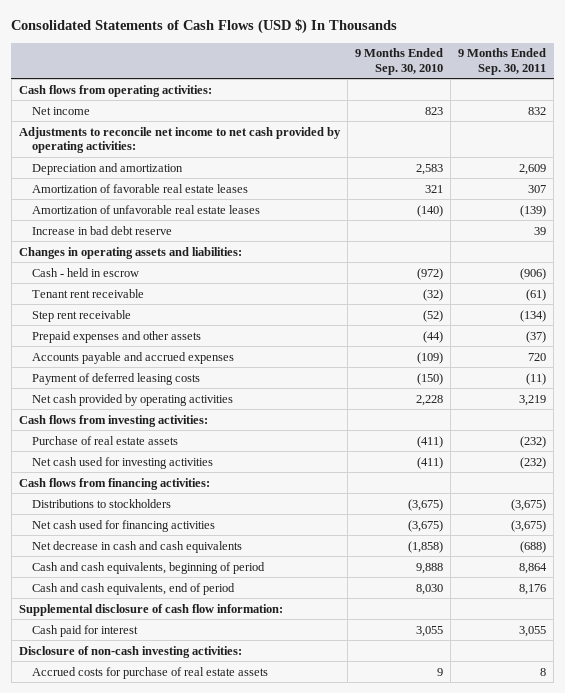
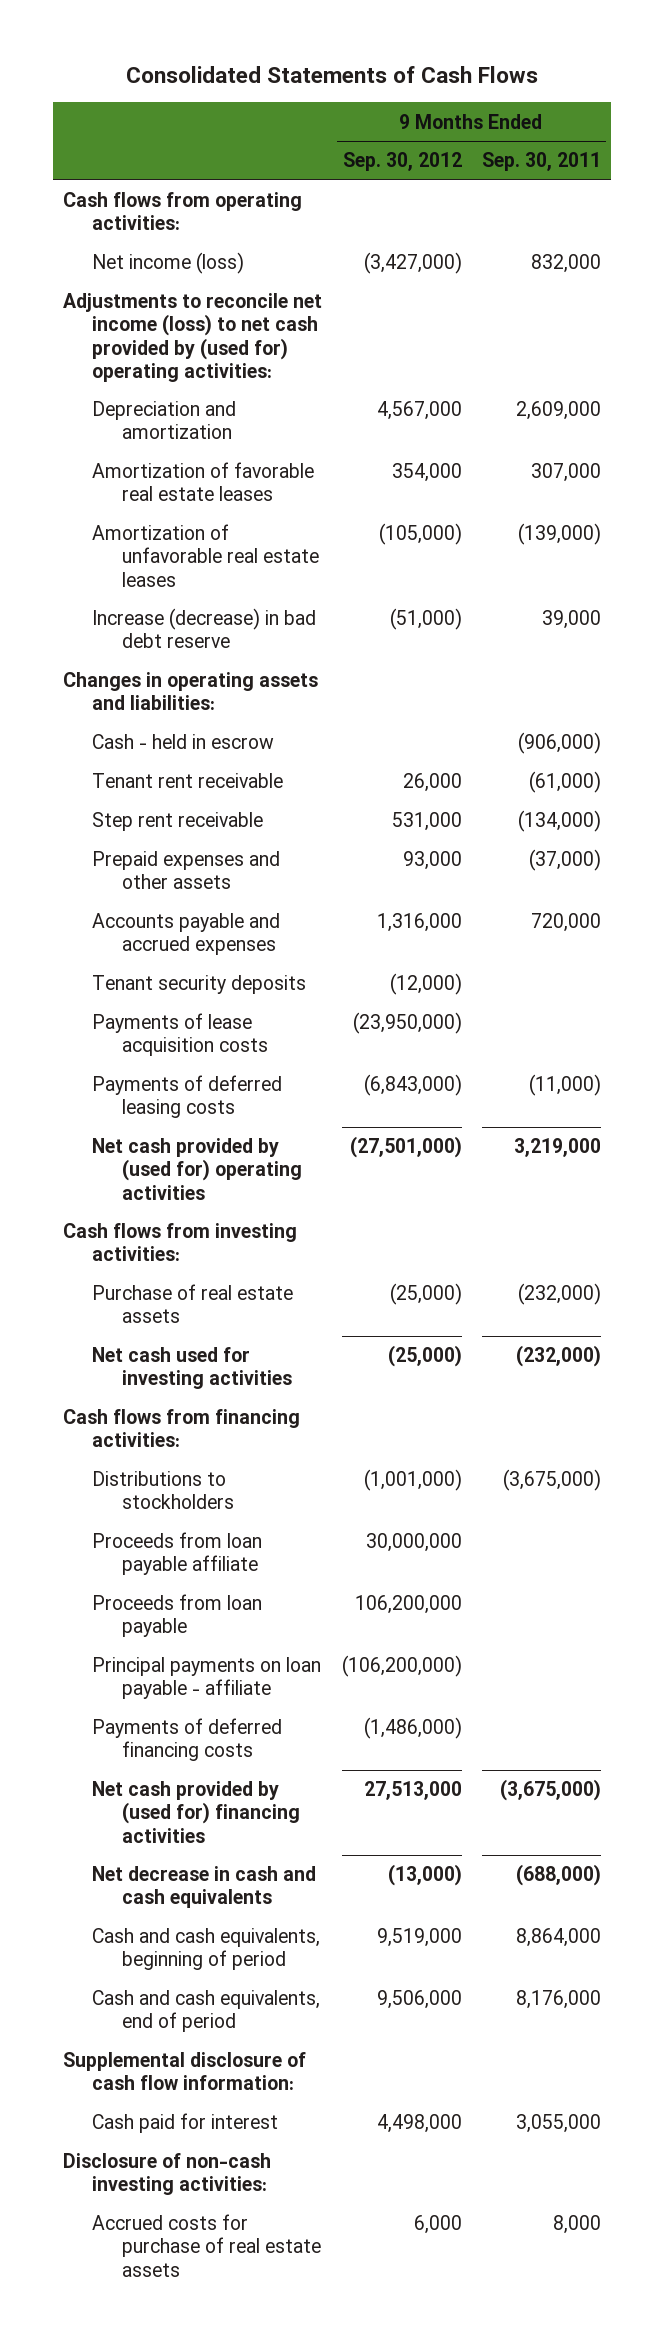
- Consolidated Statements of Cash Flows (USD $) In Thousands
+ Consolidated Statements of Cash Flows
- | 9 Months Ended Sep. 30, 2010 | 9 Months Ended Sep. 30, 2011
+ | 9 Months Ended Sep. 30, 2012 | 9 Months Ended Sep. 30, 2011
- Net income | 823 | 832
- Adjustments to reconcile net income to net cash provided by operating activities:
- Depreciation and amortization | 2,583 | 2,609
- Amortization of favorable real estate leases | 321 | 307
- Amortization of unfavorable real estate leases | (140) | (139)
- Increase in bad debt reserve | | 39
+ Net income (loss) | (3,427,000) | 832,000
+ Adjustments to reconcile net income (loss) to net cash provided by (used for) operating activities:
+ Depreciation and amortization | 4,567,000 | 2,609,000
+ Amortization of favorable real estate leases | 354,000 | 307,000
+ Amortization of unfavorable real estate leases | (105,000) | (139,000)
+ Increase (decrease) in bad debt reserve | (51,000) | 39,000
- Cash - held in escrow | (972) | (906)
- Tenant rent receivable | (32) | (61)
- Step rent receivable | (52) | (134)
- Prepaid expenses and other assets | (44) | (37)
- Accounts payable and accrued expenses | (109) | 720
- Payment of deferred leasing costs | (150) | (11)
- Net cash provided by operating activities | 2,228 | 3,219
+ Cash - held in escrow | | (906,000)
+ Tenant rent receivable | 26,000 | (61,000)
+ Step rent receivable | 531,000 | (134,000)
+ Prepaid expenses and other assets | 93,000 | (37,000)
+ Accounts payable and accrued expenses | 1,316,000 | 720,000
+ Tenant security deposits | (12,000) |
+ Payments of lease acquisition costs | (23,950,000) |
+ Payments of deferred leasing costs | (6,843,000) | (11,000)
+ Net cash provided by (used for) operating activities | (27,501,000) | 3,219,000
- Purchase of real estate assets | (411) | (232)
- Net cash used for investing activities | (411) | (232)
+ Purchase of real estate assets | (25,000) | (232,000)
+ Net cash used for investing activities | (25,000) | (232,000)
- Distributions to stockholders | (3,675) | (3,675)
- Net cash used for financing activities | (3,675) | (3,675)
- Net decrease in cash and cash equivalents | (1,858) | (688)
- Cash and cash equivalents, beginning of period | 9,888 | 8,864
- Cash and cash equivalents, end of period | 8,030 | 8,176
+ Distributions to stockholders | (1,001,000) | (3,675,000)
+ Proceeds from loan payable affiliate | 30,000,000 |
+ Proceeds from loan payable | 106,200,000 |
+ Principal payments on loan payable - affiliate | (106,200,000) |
+ Payments of deferred financing costs | (1,486,000) |
+ Net cash provided by (used for) financing activities | 27,513,000 | (3,675,000)
+ Net decrease in cash and cash equivalents | (13,000) | (688,000)
+ Cash and cash equivalents, beginning of period | 9,519,000 | 8,864,000
+ Cash and cash equivalents, end of period | 9,506,000 | 8,176,000
- Cash paid for interest | 3,055 | 3,055
+ Cash paid for interest | 4,498,000 | 3,055,000
- Accrued costs for purchase of real estate assets | 9 | 8
+ Accrued costs for purchase of real estate assets | 6,000 | 8,000

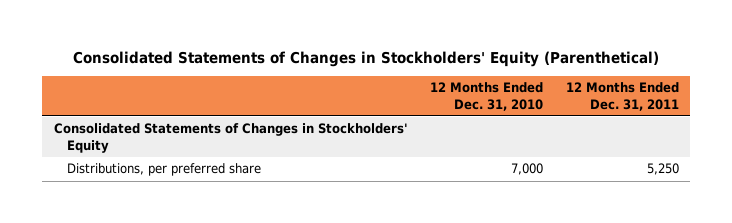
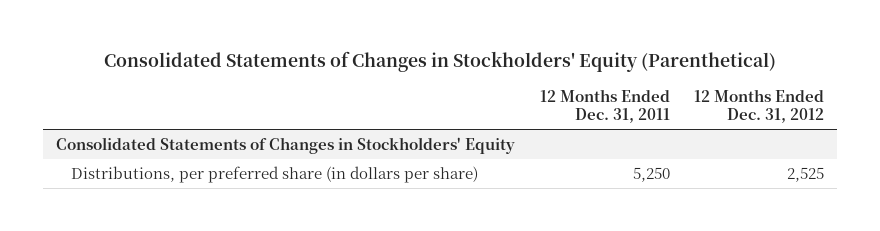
- | 12 Months Ended Dec. 31, 2010 | 12 Months Ended Dec. 31, 2011
+ | 12 Months Ended Dec. 31, 2011 | 12 Months Ended Dec. 31, 2012
- Distributions, per preferred share | 7,000 | 5,250
+ Distributions, per preferred share (in dollars per share) | 5,250 | 2,525

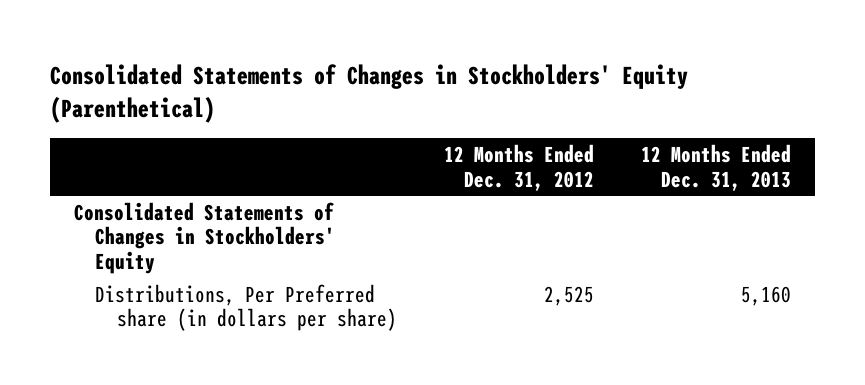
- | 12 Months Ended Dec. 31, 2011 | 12 Months Ended Dec. 31, 2012
+ | 12 Months Ended Dec. 31, 2012 | 12 Months Ended Dec. 31, 2013
- Distributions, per preferred share (in dollars per share) | 5,250 | 2,525
+ Distributions, Per Preferred share (in dollars per share) | 2,525 | 5,160

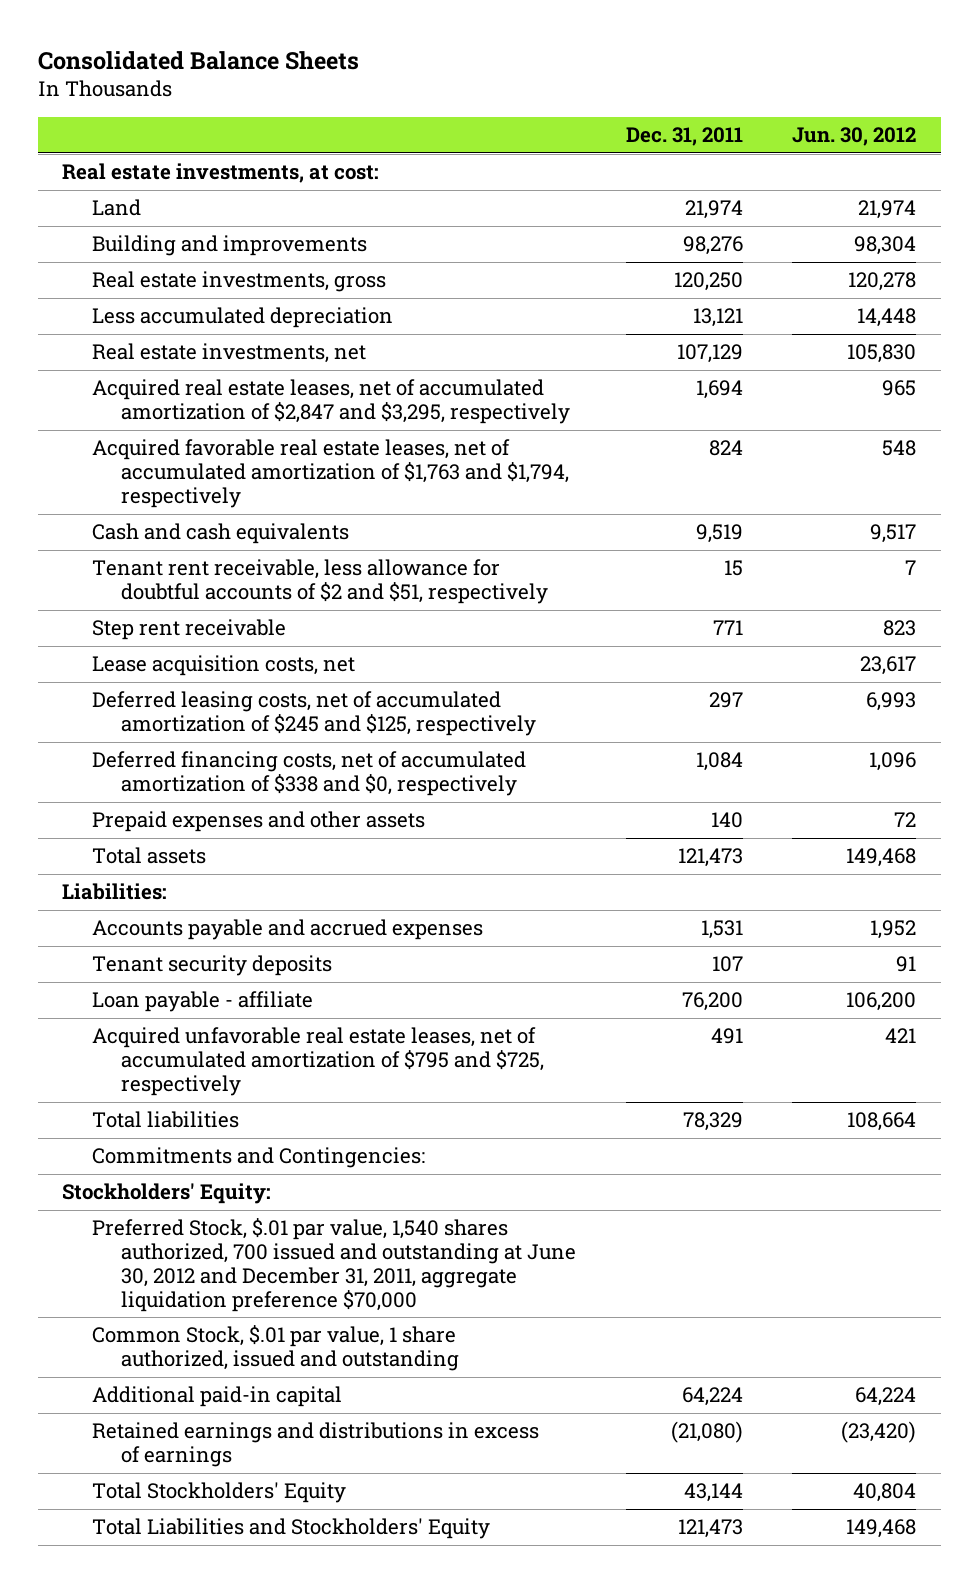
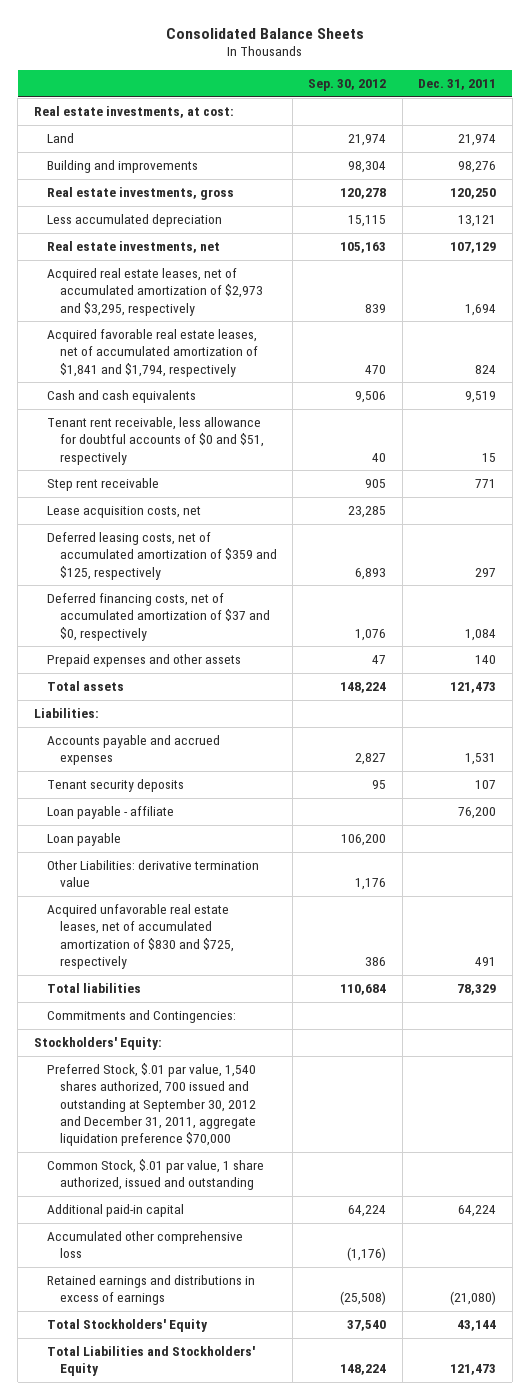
- | Dec. 31, 2011 | Jun. 30, 2012
+ | Sep. 30, 2012 | Dec. 31, 2011
- Acquired real estate leases, net of accumulated amortization of $2,847 and $3,295, respectively | 1,694 | 965
- Acquired favorable real estate leases, net of accumulated amortization of $1,763 and $1,794, respectively | 824 | 548
+ Acquired real estate leases, net of accumulated amortization of $2,973 and $3,295, respectively | 839 | 1,694
+ Acquired favorable real estate leases, net of accumulated amortization of $1,841 and $1,794, respectively | 470 | 824
- Tenant rent receivable, less allowance for doubtful accounts of $2 and $51, respectively | 15 | 7
+ Tenant rent receivable, less allowance for doubtful accounts of $0 and $51, respectively | 40 | 15
- Deferred leasing costs, net of accumulated amortization of $245 and $125, respectively | 297 | 6,993
- Deferred financing costs, net of accumulated amortization of $338 and $0, respectively | 1,084 | 1,096
+ Deferred leasing costs, net of accumulated amortization of $359 and $125, respectively | 6,893 | 297
+ Deferred financing costs, net of accumulated amortization of $37 and $0, respectively | 1,076 | 1,084
- Acquired unfavorable real estate leases, net of accumulated amortization of $795 and $725, respectively | 491 | 421
+ Loan payable | 106,200 |
+ Other Liabilities: derivative termination value | 1,176 |
+ Acquired unfavorable real estate leases, net of accumulated amortization of $830 and $725, respectively | 386 | 491
- Preferred Stock, $.01 par value, 1,540 shares authorized, 700 issued and outstanding at June 30, 2012 and December 31, 2011, aggregate liquidation preference $70,000
+ Preferred Stock, $.01 par value, 1,540 shares authorized, 700 issued and outstanding at September 30, 2012 and December 31, 2011, aggregate liquidation preference $70,000
+ Accumulated other comprehensive loss | (1,176) |

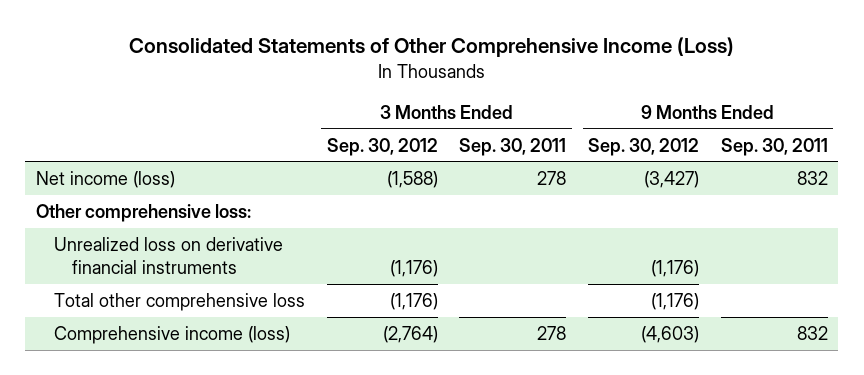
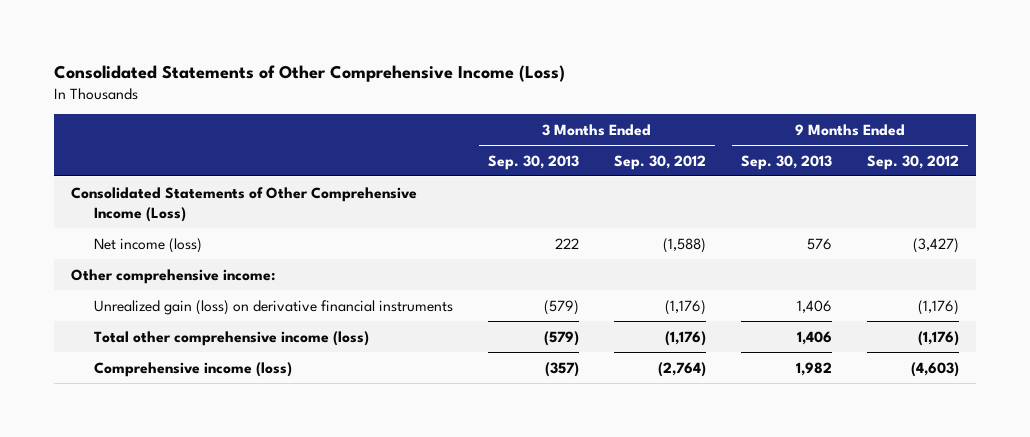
- | 3 Months Ended Sep. 30, 2012 | 3 Months Ended Sep. 30, 2011 | 9 Months Ended Sep. 30, 2012 | 9 Months Ended Sep. 30, 2011
+ | 3 Months Ended Sep. 30, 2013 | 3 Months Ended Sep. 30, 2012 | 9 Months Ended Sep. 30, 2013 | 9 Months Ended Sep. 30, 2012
+ Consolidated Statements of Other Comprehensive Income (Loss)
- Other comprehensive loss:
- Unrealized loss on derivative financial instruments | (1,176) | | (1,176) |
- Total other comprehensive loss | (1,176) | | (1,176) |
+ Other comprehensive income:
+ Unrealized gain (loss) on derivative financial instruments | (579) | (1,176) | 1,406 | (1,176)
+ Total other comprehensive income (loss) | (579) | (1,176) | 1,406 | (1,176)

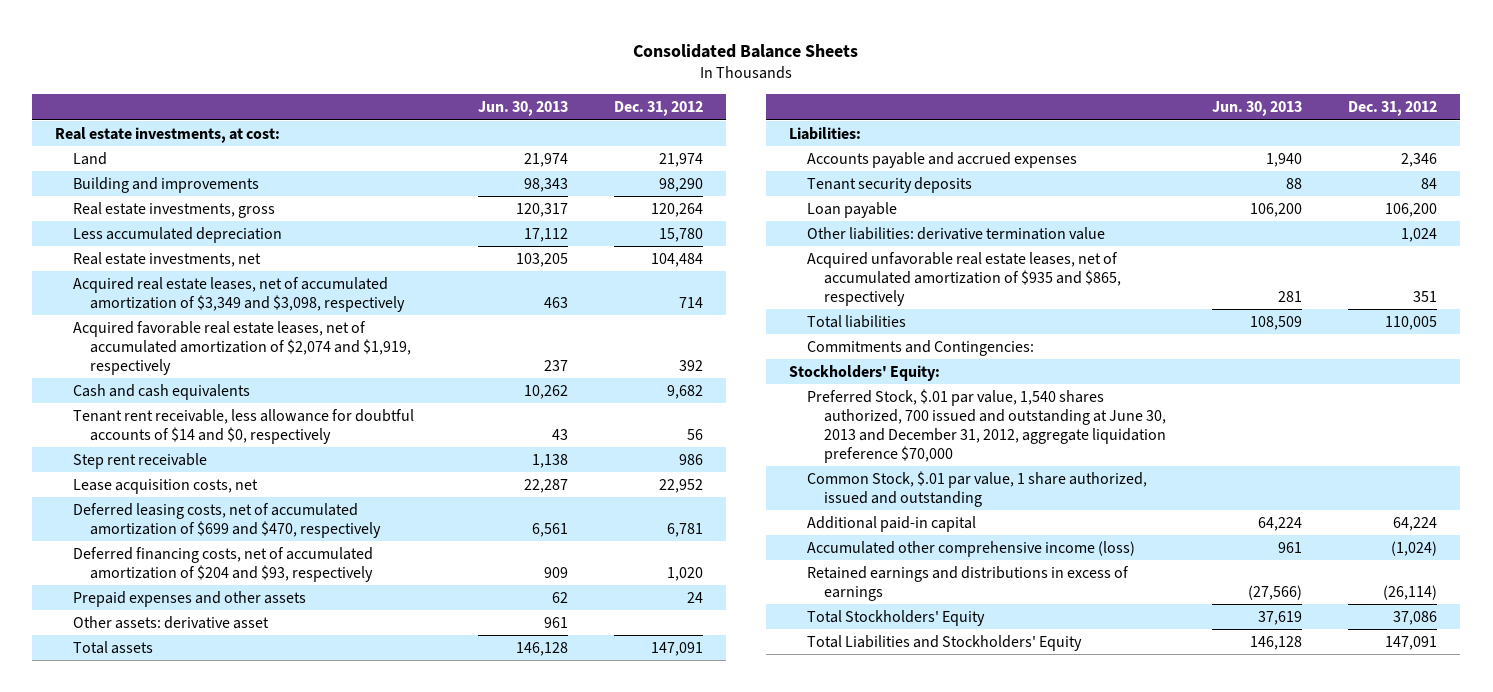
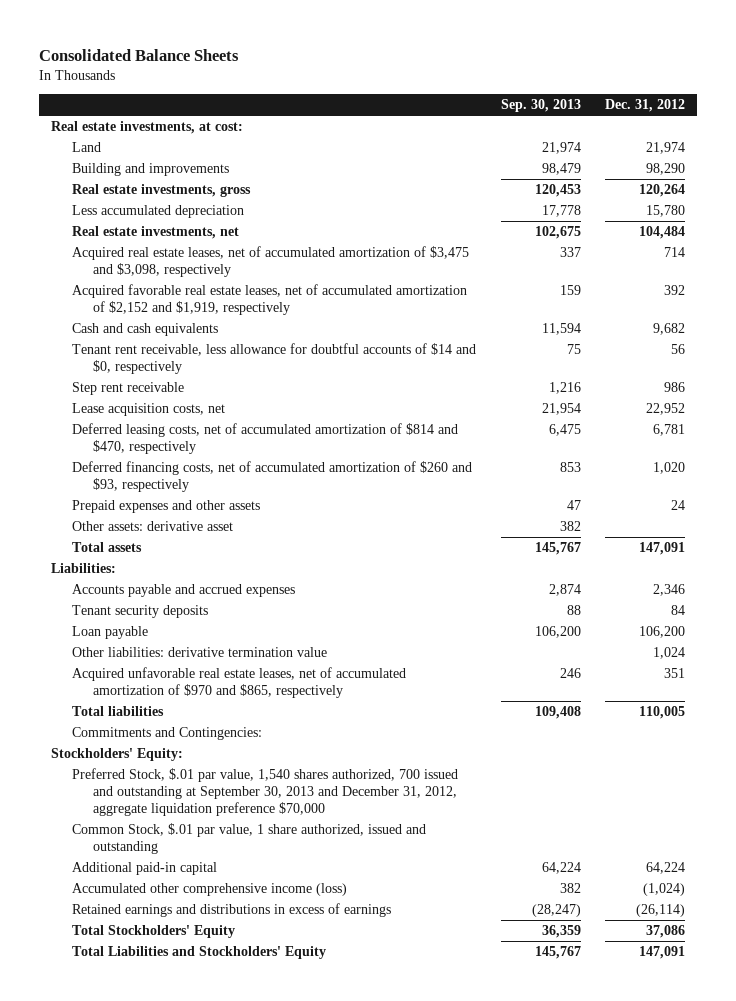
- | Jun. 30, 2013 | Dec. 31, 2012
+ | Sep. 30, 2013 | Dec. 31, 2012
- Acquired real estate leases, net of accumulated amortization of $3,349 and $3,098, respectively | 463 | 714
- Acquired favorable real estate leases, net of accumulated amortization of $2,074 and $1,919, respectively | 237 | 392
+ Acquired real estate leases, net of accumulated amortization of $3,475 and $3,098, respectively | 337 | 714
+ Acquired favorable real estate leases, net of accumulated amortization of $2,152 and $1,919, respectively | 159 | 392
- Deferred leasing costs, net of accumulated amortization of $699 and $470, respectively | 6,561 | 6,781
- Deferred financing costs, net of accumulated amortization of $204 and $93, respectively | 909 | 1,020
+ Deferred leasing costs, net of accumulated amortization of $814 and $470, respectively | 6,475 | 6,781
+ Deferred financing costs, net of accumulated amortization of $260 and $93, respectively | 853 | 1,020
- Acquired unfavorable real estate leases, net of accumulated amortization of $935 and $865, respectively | 281 | 351
+ Acquired unfavorable real estate leases, net of accumulated amortization of $970 and $865, respectively | 246 | 351
- Preferred Stock, $.01 par value, 1,540 shares authorized, 700 issued and outstanding at June 30, 2013 and December 31, 2012, aggregate liquidation preference $70,000
+ Preferred Stock, $.01 par value, 1,540 shares authorized, 700 issued and outstanding at September 30, 2013 and December 31, 2012, aggregate liquidation preference $70,000

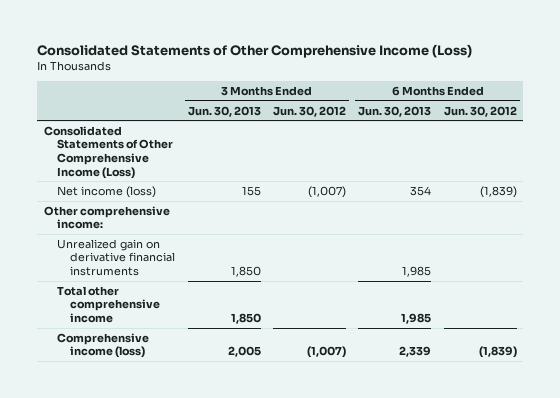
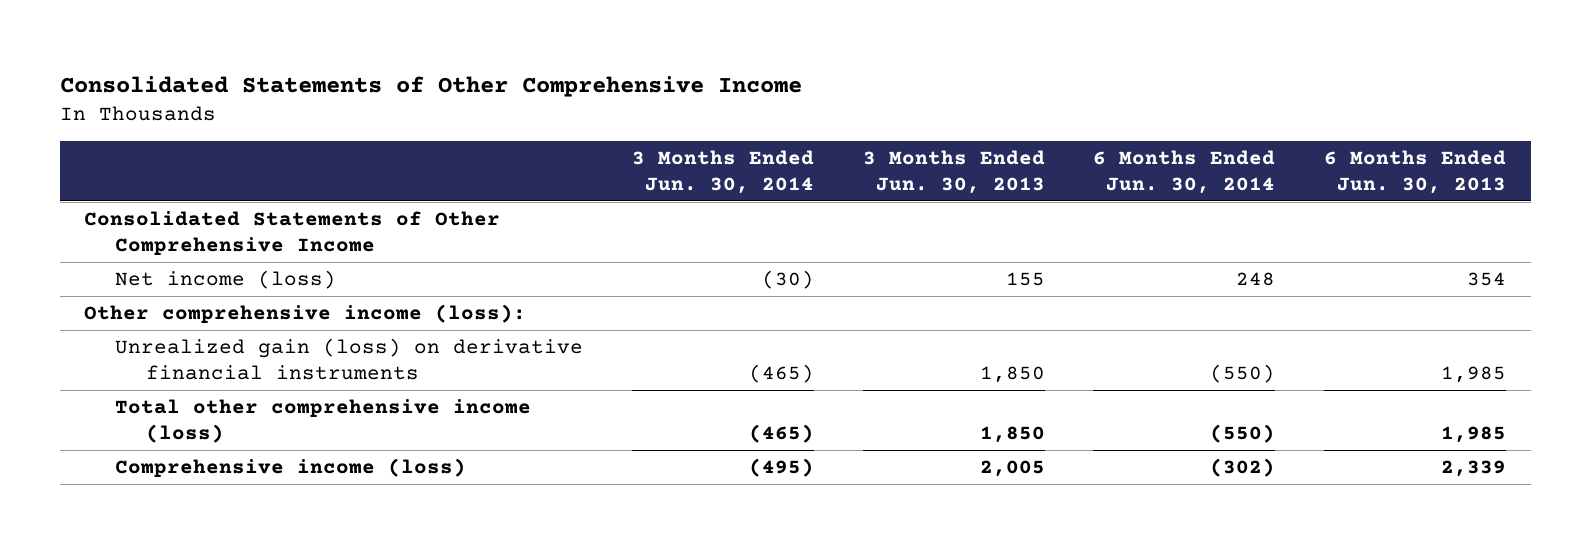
- Consolidated Statements of Other Comprehensive Income (Loss)
+ Consolidated Statements of Other Comprehensive Income
- | 3 Months Ended Jun. 30, 2013 | 3 Months Ended Jun. 30, 2012 | 6 Months Ended Jun. 30, 2013 | 6 Months Ended Jun. 30, 2012
+ | 3 Months Ended Jun. 30, 2014 | 3 Months Ended Jun. 30, 2013 | 6 Months Ended Jun. 30, 2014 | 6 Months Ended Jun. 30, 2013
- Consolidated Statements of Other Comprehensive Income (Loss)
+ Consolidated Statements of Other Comprehensive Income
- Other comprehensive income:
- Unrealized gain on derivative financial instruments | 1,850 | | 1,985 |
- Total other comprehensive income | 1,850 | | 1,985 |
+ Other comprehensive income (loss):
+ Unrealized gain (loss) on derivative financial instruments | (465) | 1,850 | (550) | 1,985
+ Total other comprehensive income (loss) | (465) | 1,850 | (550) | 1,985

